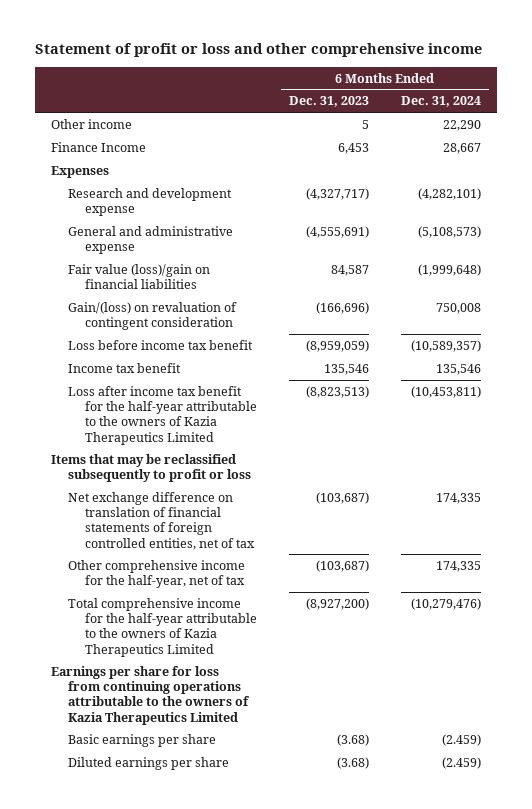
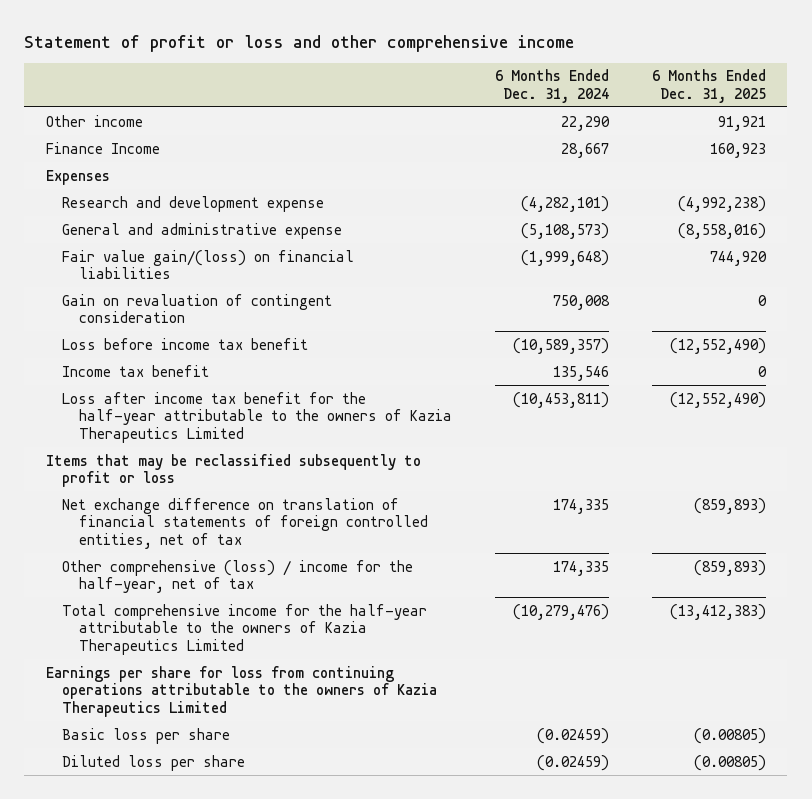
- | 6 Months Ended Dec. 31, 2023 | 6 Months Ended Dec. 31, 2024
+ | 6 Months Ended Dec. 31, 2024 | 6 Months Ended Dec. 31, 2025
- Fair value (loss)/gain on financial liabilities | 84,587 | (1,999,648)
- Gain/(loss) on revaluation of contingent consideration | (166,696) | 750,008
+ Fair value gain/(loss) on financial liabilities | (1,999,648) | 744,920
+ Gain on revaluation of contingent consideration | 750,008 | 0
- Other comprehensive income for the half-year, net of tax | (103,687) | 174,335
+ Other comprehensive (loss) / income for the half-year, net of tax | 174,335 | (859,893)
- Basic earnings per share | (3.68) | (2.459)
- Diluted earnings per share | (3.68) | (2.459)
+ Basic loss per share | (0.02459) | (0.00805)
+ Diluted loss per share | (0.02459) | (0.00805)

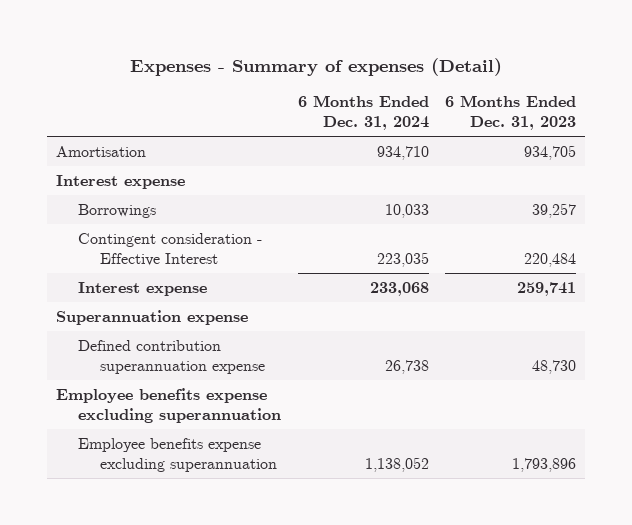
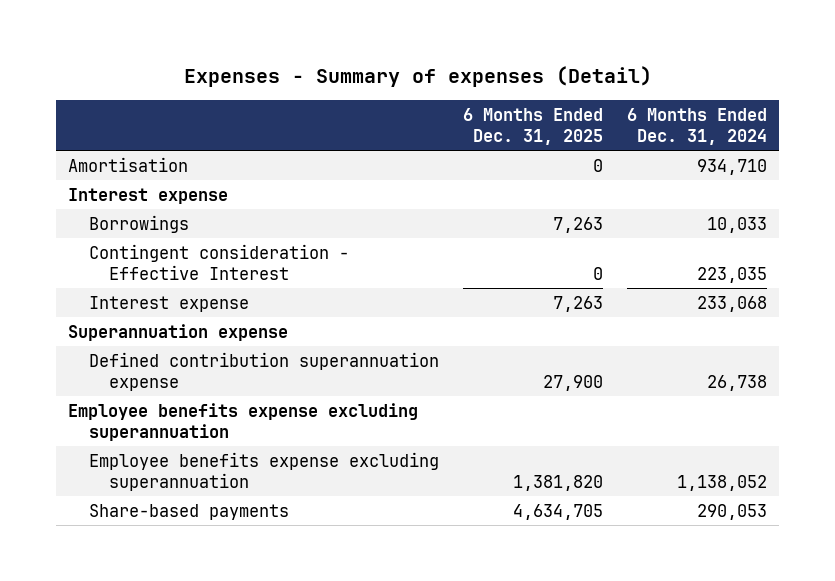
- | 6 Months Ended Dec. 31, 2024 | 6 Months Ended Dec. 31, 2023
+ | 6 Months Ended Dec. 31, 2025 | 6 Months Ended Dec. 31, 2024
+ Share-based payments | 4,634,705 | 290,053

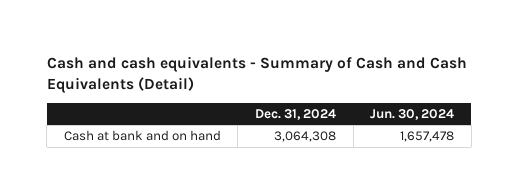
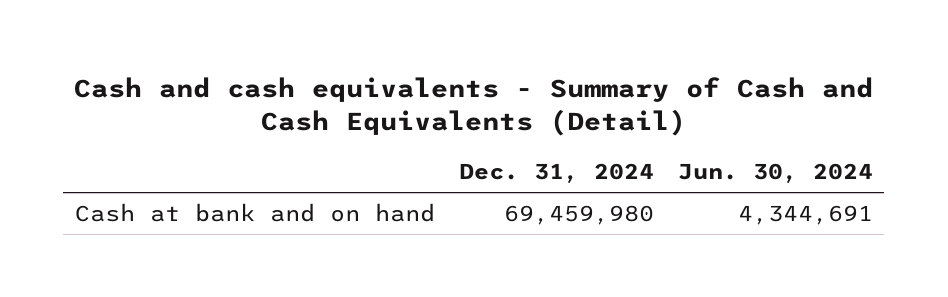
- Cash at bank and on hand | 3,064,308 | 1,657,478
+ Cash at bank and on hand | 69,459,980 | 4,344,691

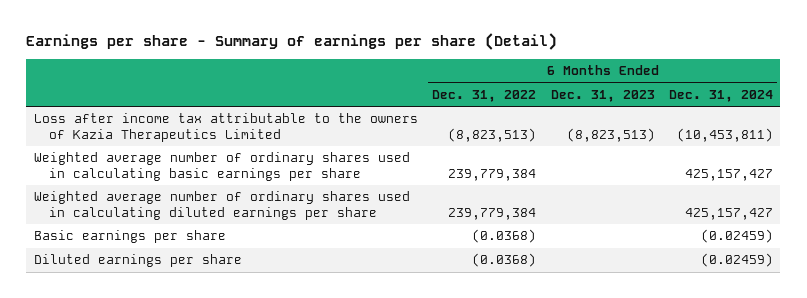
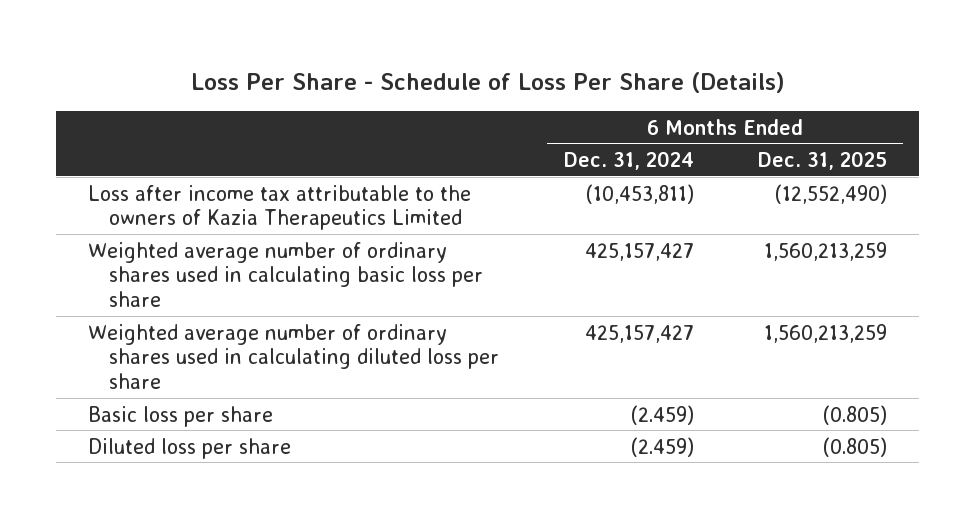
- Earnings per share - Summary of earnings per share (Detail)
+ Loss Per Share - Schedule of Loss Per Share (Details)
- | 6 Months Ended Dec. 31, 2022 | 6 Months Ended Dec. 31, 2023 | 6 Months Ended Dec. 31, 2024
+ | 6 Months Ended Dec. 31, 2024 | 6 Months Ended Dec. 31, 2025
- Weighted average number of ordinary shares used in calculating basic earnings per share | 239,779,384 | | 425,157,427
- Weighted average number of ordinary shares used in calculating diluted earnings per share | 239,779,384 | | 425,157,427
- Basic earnings per share | (0.0368) | | (0.02459)
- Diluted earnings per share | (0.0368) | | (0.02459)
+ Weighted average number of ordinary shares used in calculating basic loss per share | 425,157,427 | 1,560,213,259
+ Weighted average number of ordinary shares used in calculating diluted loss per share | 425,157,427 | 1,560,213,259
+ Basic loss per share | (2.459) | (0.805)
+ Diluted loss per share | (2.459) | (0.805)

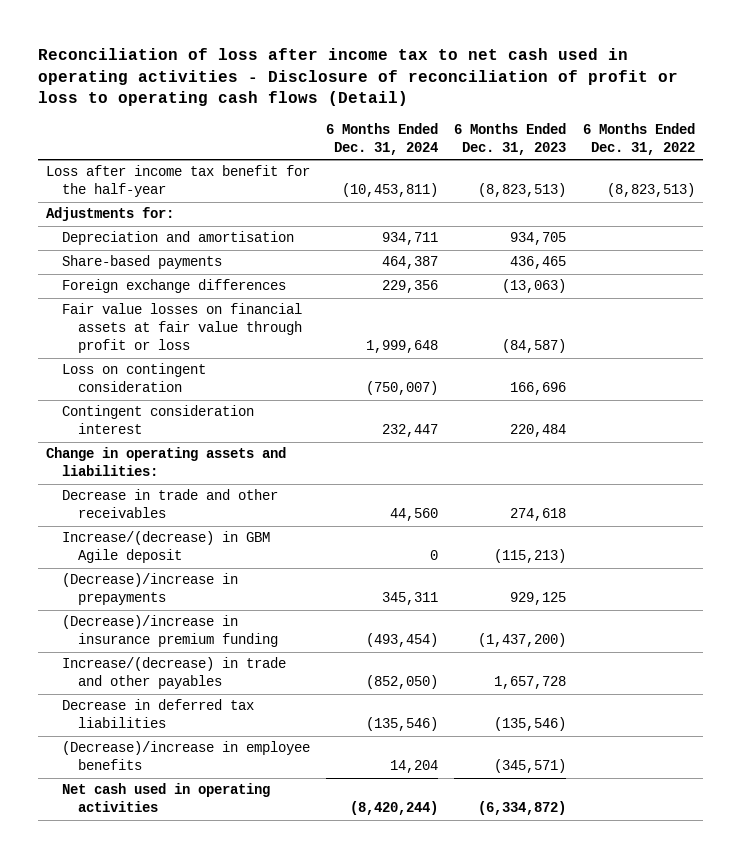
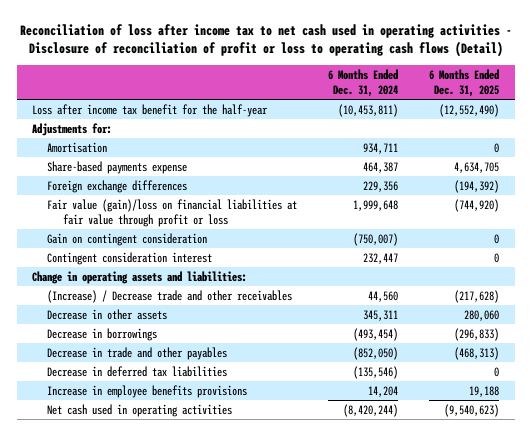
- | 6 Months Ended Dec. 31, 2024 | 6 Months Ended Dec. 31, 2023 | 6 Months Ended Dec. 31, 2022
+ | 6 Months Ended Dec. 31, 2024 | 6 Months Ended Dec. 31, 2025
- Depreciation and amortisation | 934,711 | 934,705 |
- Share-based payments | 464,387 | 436,465 |
+ Amortisation | 934,711 | 0
+ Share-based payments expense | 464,387 | 4,634,705
- Fair value losses on financial assets at fair value through profit or loss | 1,999,648 | (84,587) |
- Loss on contingent consideration | (750,007) | 166,696 |
+ Fair value (gain)/loss on financial liabilities at fair value through profit or loss | 1,999,648 | (744,920)
+ Gain on contingent consideration | (750,007) | 0
- Decrease in trade and other receivables | 44,560 | 274,618 |
- Increase/(decrease) in GBM Agile deposit | 0 | (115,213) |
- (Decrease)/increase in prepayments | 345,311 | 929,125 |
- (Decrease)/increase in insurance premium funding | (493,454) | (1,437,200) |
- Increase/(decrease) in trade and other payables | (852,050) | 1,657,728 |
+ (Increase) / Decrease trade and other receivables | 44,560 | (217,628)
+ Decrease in other assets | 345,311 | 280,060
+ Decrease in borrowings | (493,454) | (296,833)
+ Decrease in trade and other payables | (852,050) | (468,313)
- (Decrease)/increase in employee benefits | 14,204 | (345,571) |
+ Increase in employee benefits provisions | 14,204 | 19,188

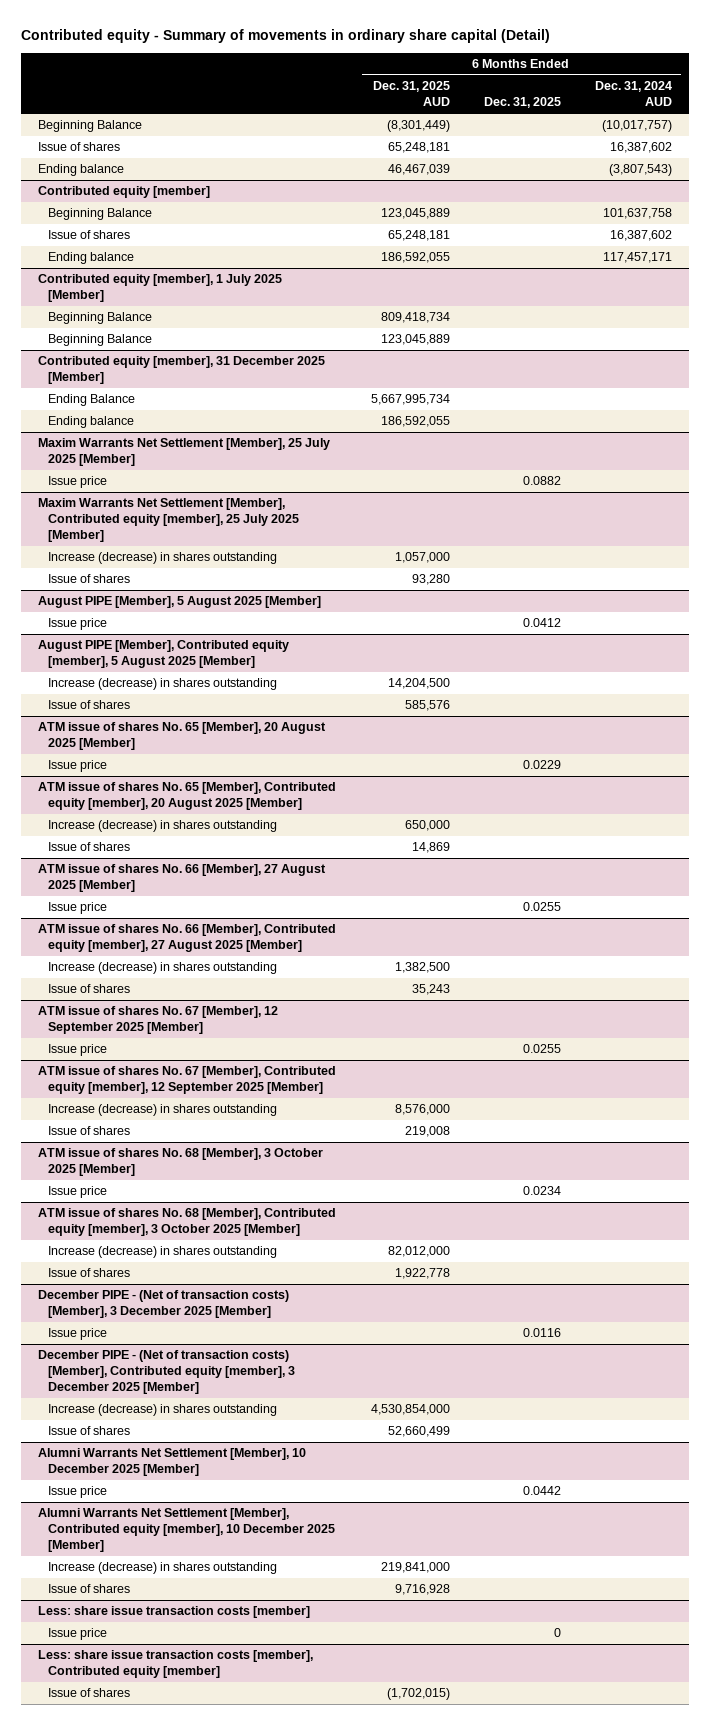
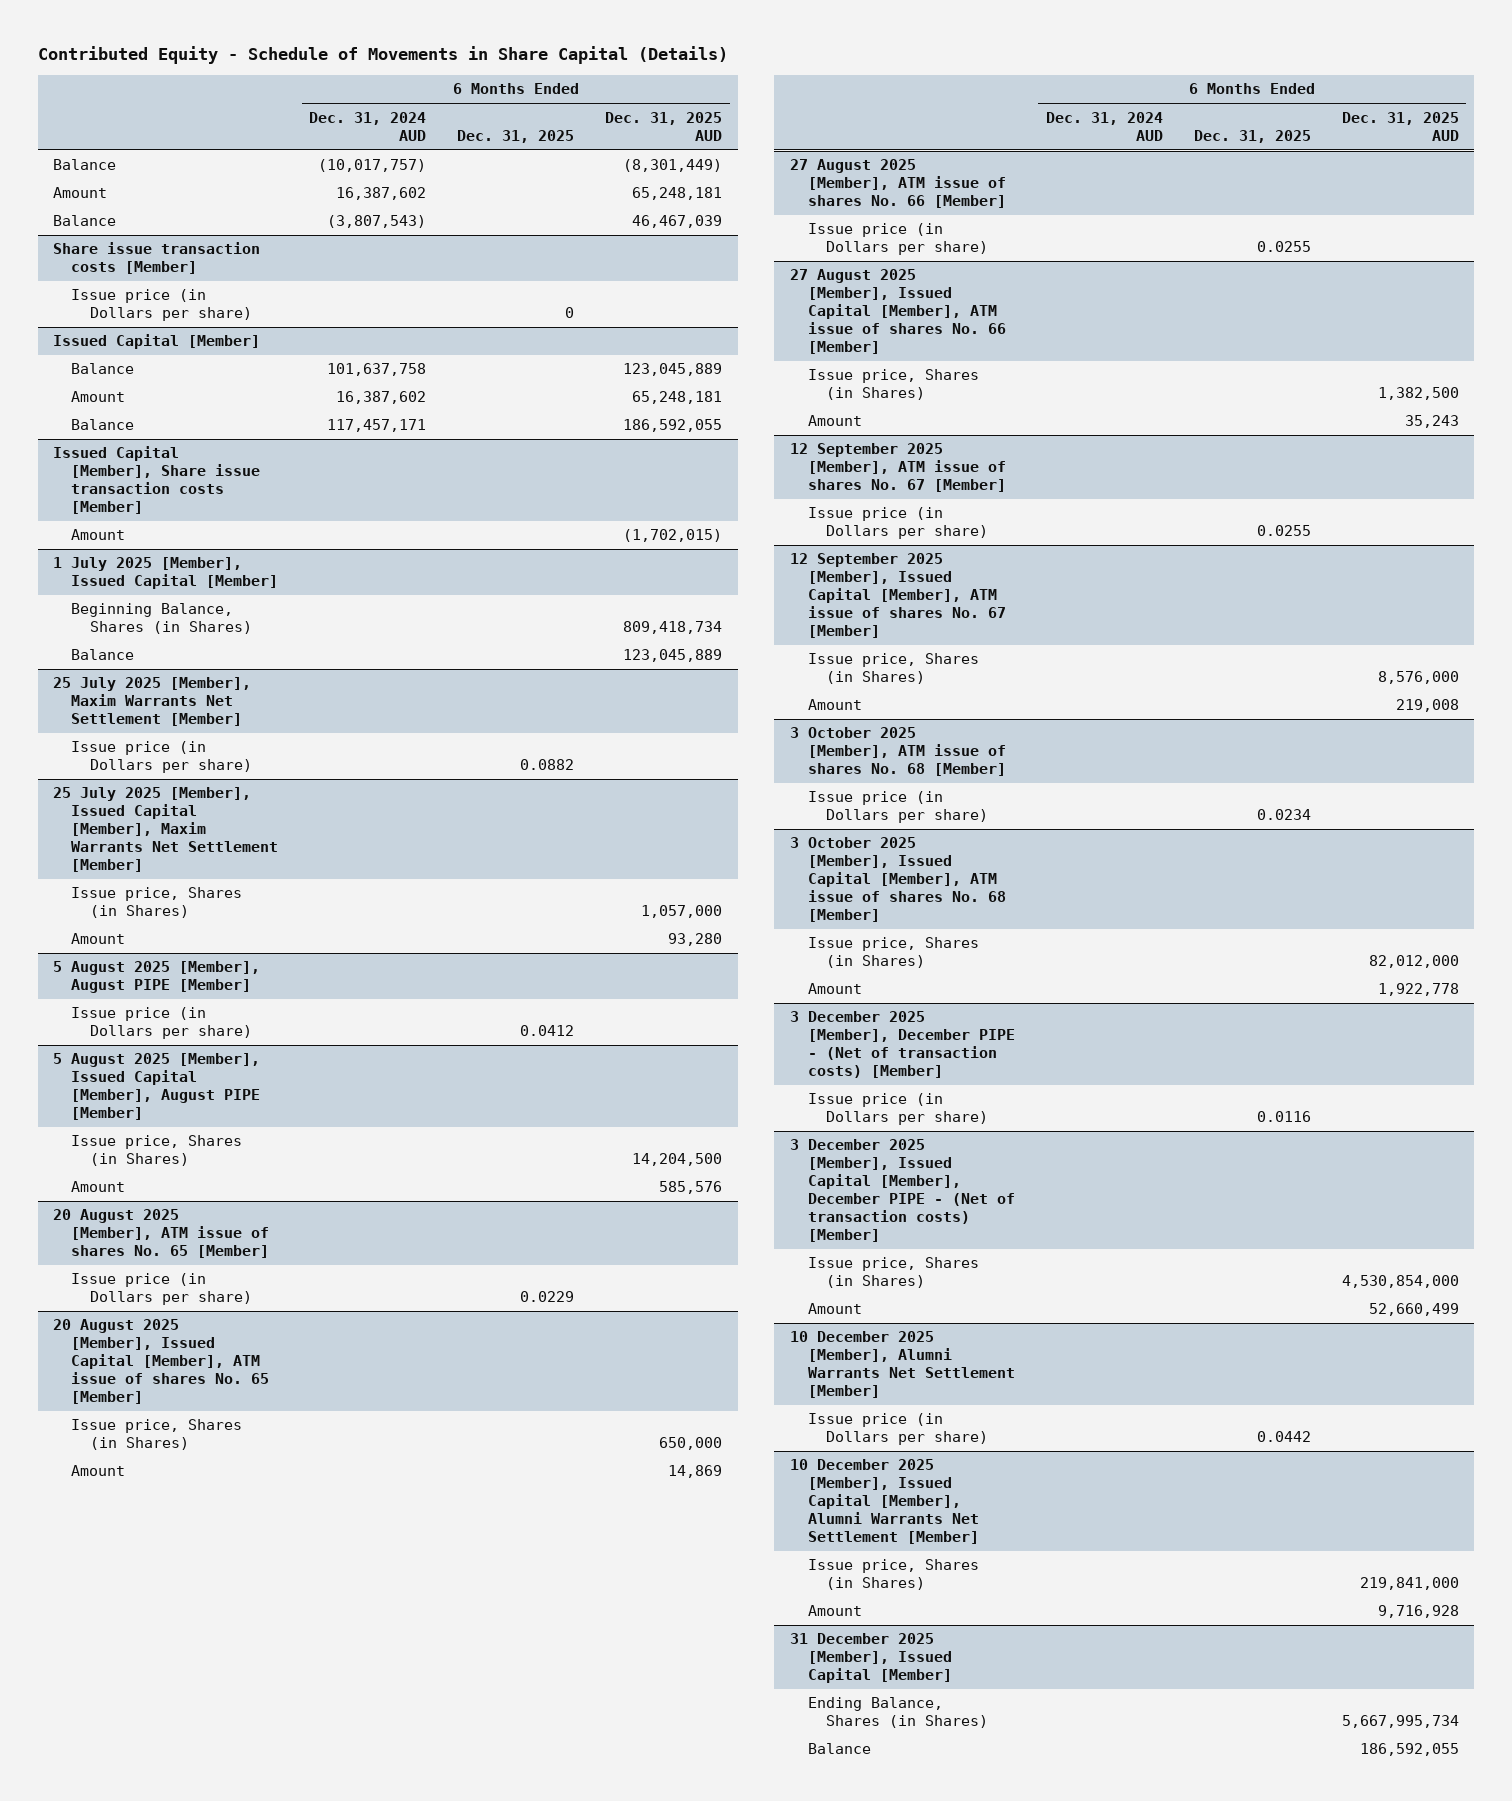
- Contributed equity - Summary of movements in ordinary share capital (Detail)
+ Contributed Equity - Schedule of Movements in Share Capital (Details)
- | 6 Months Ended Dec. 31, 2025 AUD | 6 Months Ended Dec. 31, 2025 | 6 Months Ended Dec. 31, 2024 AUD
+ | 6 Months Ended Dec. 31, 2024 AUD | 6 Months Ended Dec. 31, 2025 | 6 Months Ended Dec. 31, 2025 AUD
- Beginning Balance | (8,301,449) | | (10,017,757)
- Issue of shares | 65,248,181 | | 16,387,602
- Ending balance | 46,467,039 | | (3,807,543)
- Contributed equity [member]
- Beginning Balance | 123,045,889 | | 101,637,758
- Issue of shares | 65,248,181 | | 16,387,602
- Ending balance | 186,592,055 | | 117,457,171
- Contributed equity [member], 1 July 2025 [Member]
- Beginning Balance | 809,418,734 | |
- Beginning Balance | 123,045,889 | |
- Contributed equity [member], 31 December 2025 [Member]
- Ending Balance | 5,667,995,734 | |
- Ending balance | 186,592,055 | |
- Maxim Warrants Net Settlement [Member], 25 July 2025 [Member]
- Issue price | | 0.0882 |
- Maxim Warrants Net Settlement [Member], Contributed equity [member], 25 July 2025 [Member]
- Increase (decrease) in shares outstanding | 1,057,000 | |
- Issue of shares | 93,280 | |
- August PIPE [Member], 5 August 2025 [Member]
- Issue price | | 0.0412 |
- August PIPE [Member], Contributed equity [member], 5 August 2025 [Member]
- Increase (decrease) in shares outstanding | 14,204,500 | |
- Issue of shares | 585,576 | |
- ATM issue of shares No. 65 [Member], 20 August 2025 [Member]
- Issue price | | 0.0229 |
- ATM issue of shares No. 65 [Member], Contributed equity [member], 20 August 2025 [Member]
- Increase (decrease) in shares outstanding | 650,000 | |
- Issue of shares | 14,869 | |
- ATM issue of shares No. 66 [Member], 27 August 2025 [Member]
- Issue price | | 0.0255 |
- ATM issue of shares No. 66 [Member], Contributed equity [member], 27 August 2025 [Member]
- Increase (decrease) in shares outstanding | 1,382,500 | |
- Issue of shares | 35,243 | |
- ATM issue of shares No. 67 [Member], 12 September 2025 [Member]
- Issue price | | 0.0255 |
- ATM issue of shares No. 67 [Member], Contributed equity [member], 12 September 2025 [Member]
- Increase (decrease) in shares outstanding | 8,576,000 | |
- Issue of shares | 219,008 | |
- ATM issue of shares No. 68 [Member], 3 October 2025 [Member]
- Issue price | | 0.0234 |
- ATM issue of shares No. 68 [Member], Contributed equity [member], 3 October 2025 [Member]
- Increase (decrease) in shares outstanding | 82,012,000 | |
- Issue of shares | 1,922,778 | |
- December PIPE - (Net of transaction costs) [Member], 3 December 2025 [Member]
- Issue price | | 0.0116 |
- December PIPE - (Net of transaction costs) [Member], Contributed equity [member], 3 December 2025 [Member]
- Increase (decrease) in shares outstanding | 4,530,854,000 | |
- Issue of shares | 52,660,499 | |
- Alumni Warrants Net Settlement [Member], 10 December 2025 [Member]
- Issue price | | 0.0442 |
- Alumni Warrants Net Settlement [Member], Contributed equity [member], 10 December 2025 [Member]
- Increase (decrease) in shares outstanding | 219,841,000 | |
- Issue of shares | 9,716,928 | |
- Less: share issue transaction costs [member]
- Issue price | | 0 |
- Less: share issue transaction costs [member], Contributed equity [member]
- Issue of shares | (1,702,015) | |
+ Balance | (10,017,757) | | (8,301,449)
+ Amount | 16,387,602 | | 65,248,181
+ Balance | (3,807,543) | | 46,467,039
+ Share issue transaction costs [Member]
+ Issue price (in Dollars per share) | | 0 |
+ Issued Capital [Member]
+ Balance | 101,637,758 | | 123,045,889
+ Amount | 16,387,602 | | 65,248,181
+ Balance | 117,457,171 | | 186,592,055
+ Issued Capital [Member], Share issue transaction costs [Member]
+ Amount | | | (1,702,015)
+ 1 July 2025 [Member], Issued Capital [Member]
+ Beginning Balance, Shares (in Shares) | | | 809,418,734
+ Balance | | | 123,045,889
+ 25 July 2025 [Member], Maxim Warrants Net Settlement [Member]
+ Issue price (in Dollars per share) | | 0.0882 |
+ 25 July 2025 [Member], Issued Capital [Member], Maxim Warrants Net Settlement [Member]
+ Issue price, Shares (in Shares) | | | 1,057,000
+ Amount | | | 93,280
+ 5 August 2025 [Member], August PIPE [Member]
+ Issue price (in Dollars per share) | | 0.0412 |
+ 5 August 2025 [Member], Issued Capital [Member], August PIPE [Member]
+ Issue price, Shares (in Shares) | | | 14,204,500
+ Amount | | | 585,576
+ 20 August 2025 [Member], ATM issue of shares No. 65 [Member]
+ Issue price (in Dollars per share) | | 0.0229 |
+ 20 August 2025 [Member], Issued Capital [Member], ATM issue of shares No. 65 [Member]
+ Issue price, Shares (in Shares) | | | 650,000
+ Amount | | | 14,869
+ 27 August 2025 [Member], ATM issue of shares No. 66 [Member]
+ Issue price (in Dollars per share) | | 0.0255 |
+ 27 August 2025 [Member], Issued Capital [Member], ATM issue of shares No. 66 [Member]
+ Issue price, Shares (in Shares) | | | 1,382,500
+ Amount | | | 35,243
+ 12 September 2025 [Member], ATM issue of shares No. 67 [Member]
+ Issue price (in Dollars per share) | | 0.0255 |
+ 12 September 2025 [Member], Issued Capital [Member], ATM issue of shares No. 67 [Member]
+ Issue price, Shares (in Shares) | | | 8,576,000
+ Amount | | | 219,008
+ 3 October 2025 [Member], ATM issue of shares No. 68 [Member]
+ Issue price (in Dollars per share) | | 0.0234 |
+ 3 October 2025 [Member], Issued Capital [Member], ATM issue of shares No. 68 [Member]
+ Issue price, Shares (in Shares) | | | 82,012,000
+ Amount | | | 1,922,778
+ 3 December 2025 [Member], December PIPE - (Net of transaction costs) [Member]
+ Issue price (in Dollars per share) | | 0.0116 |
+ 3 December 2025 [Member], Issued Capital [Member], December PIPE - (Net of transaction costs) [Member]
+ Issue price, Shares (in Shares) | | | 4,530,854,000
+ Amount | | | 52,660,499
+ 10 December 2025 [Member], Alumni Warrants Net Settlement [Member]
+ Issue price (in Dollars per share) | | 0.0442 |
+ 10 December 2025 [Member], Issued Capital [Member], Alumni Warrants Net Settlement [Member]
+ Issue price, Shares (in Shares) | | | 219,841,000
+ Amount | | | 9,716,928
+ 31 December 2025 [Member], Issued Capital [Member]
+ Ending Balance, Shares (in Shares) | | | 5,667,995,734
+ Balance | | | 186,592,055

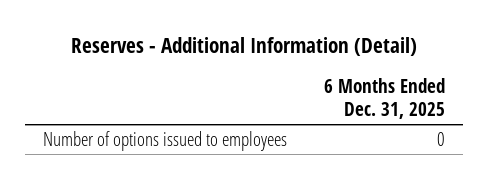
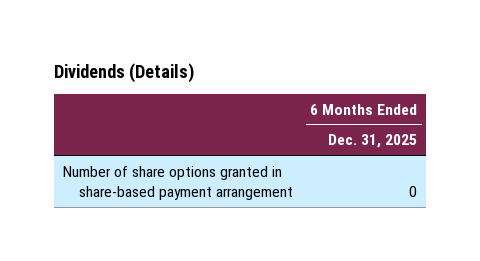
- Reserves - Additional Information (Detail)
+ Dividends (Details)
- Number of options issued to employees | 0
+ Number of share options granted in share-based payment arrangement | 0

